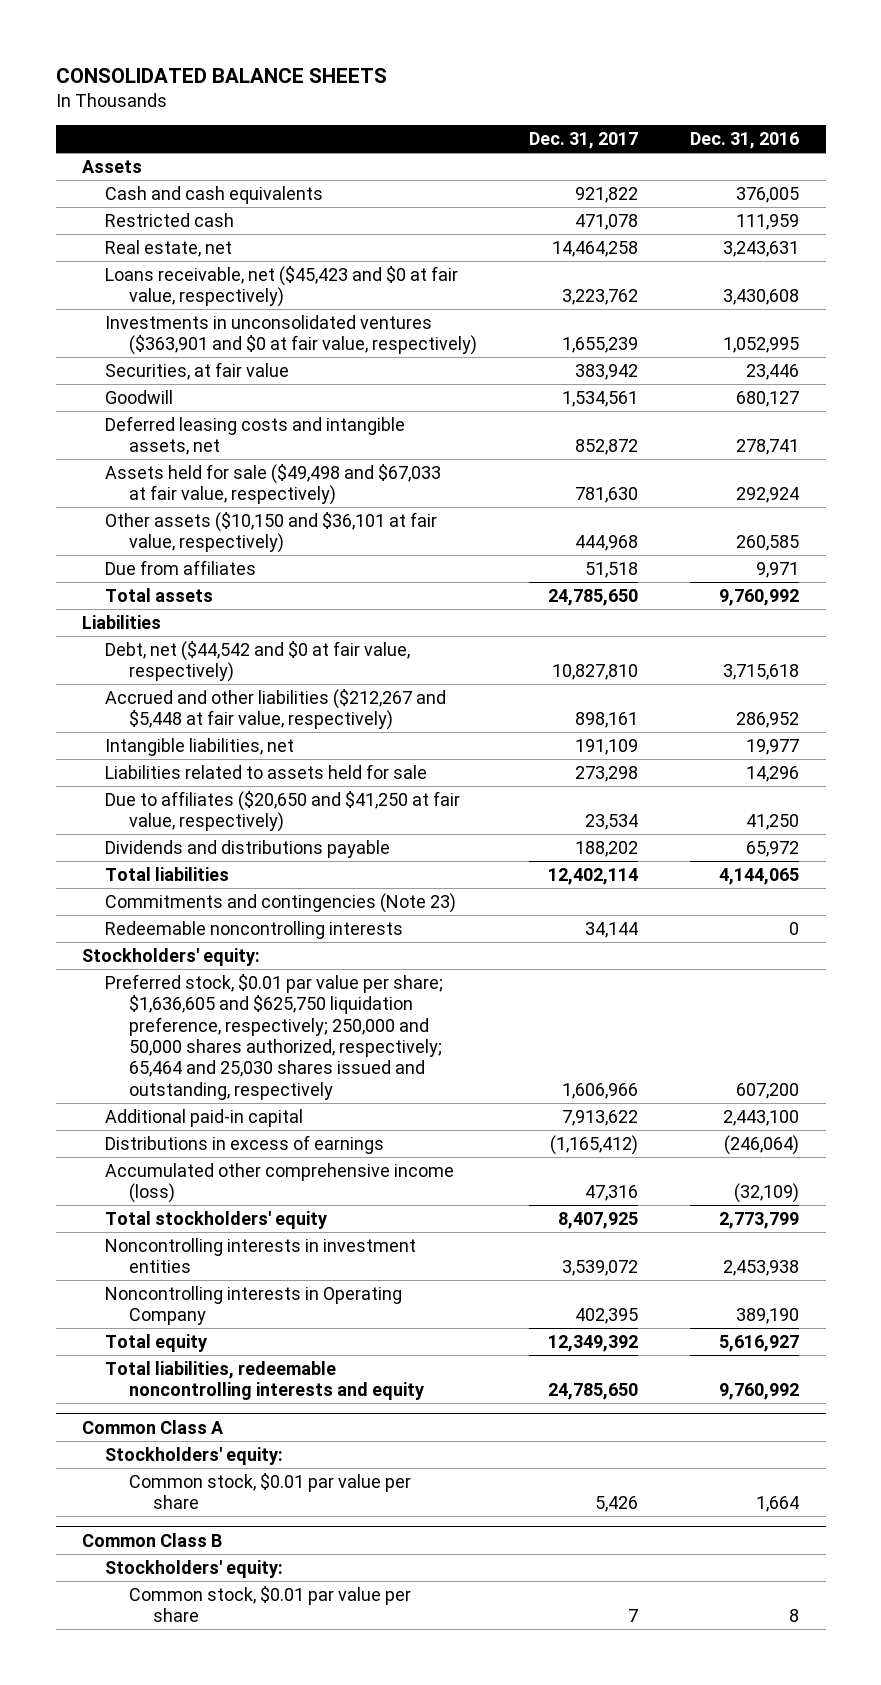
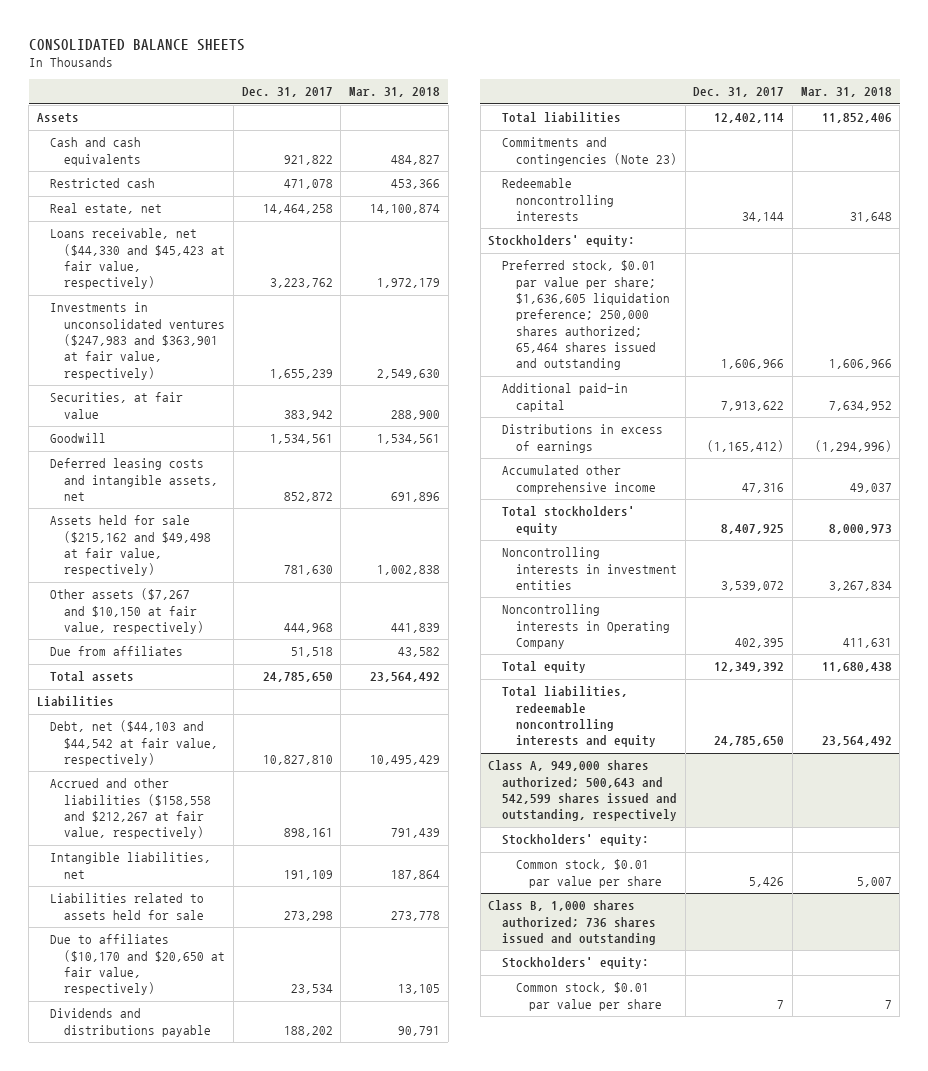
- | Dec. 31, 2017 | Dec. 31, 2016
+ | Dec. 31, 2017 | Mar. 31, 2018
- Loans receivable, net ($45,423 and $0 at fair value, respectively) | 3,223,762 | 3,430,608
- Investments in unconsolidated ventures ($363,901 and $0 at fair value, respectively) | 1,655,239 | 1,052,995
+ Loans receivable, net ($44,330 and $45,423 at fair value, respectively) | 3,223,762 | 1,972,179
+ Investments in unconsolidated ventures ($247,983 and $363,901 at fair value, respectively) | 1,655,239 | 2,549,630
- Assets held for sale ($49,498 and $67,033 at fair value, respectively) | 781,630 | 292,924
- Other assets ($10,150 and $36,101 at fair value, respectively) | 444,968 | 260,585
+ Assets held for sale ($215,162 and $49,498 at fair value, respectively) | 781,630 | 1,002,838
+ Other assets ($7,267 and $10,150 at fair value, respectively) | 444,968 | 441,839
- Debt, net ($44,542 and $0 at fair value, respectively) | 10,827,810 | 3,715,618
- Accrued and other liabilities ($212,267 and $5,448 at fair value, respectively) | 898,161 | 286,952
+ Debt, net ($44,103 and $44,542 at fair value, respectively) | 10,827,810 | 10,495,429
+ Accrued and other liabilities ($158,558 and $212,267 at fair value, respectively) | 898,161 | 791,439
- Due to affiliates ($20,650 and $41,250 at fair value, respectively) | 23,534 | 41,250
+ Due to affiliates ($10,170 and $20,650 at fair value, respectively) | 23,534 | 13,105
- Preferred stock, $0.01 par value per share; $1,636,605 and $625,750 liquidation preference, respectively; 250,000 and 50,000 shares authorized, respectively; 65,464 and 25,030 shares issued and outstanding, respectively | 1,606,966 | 607,200
+ Preferred stock, $0.01 par value per share; $1,636,605 liquidation preference; 250,000 shares authorized; 65,464 shares issued and outstanding | 1,606,966 | 1,606,966
- Accumulated other comprehensive income (loss) | 47,316 | (32,109)
+ Accumulated other comprehensive income | 47,316 | 49,037
- Common Class A
+ Class A, 949,000 shares authorized; 500,643 and 542,599 shares issued and outstanding, respectively
- Common Class B
+ Class B, 1,000 shares authorized; 736 shares issued and outstanding

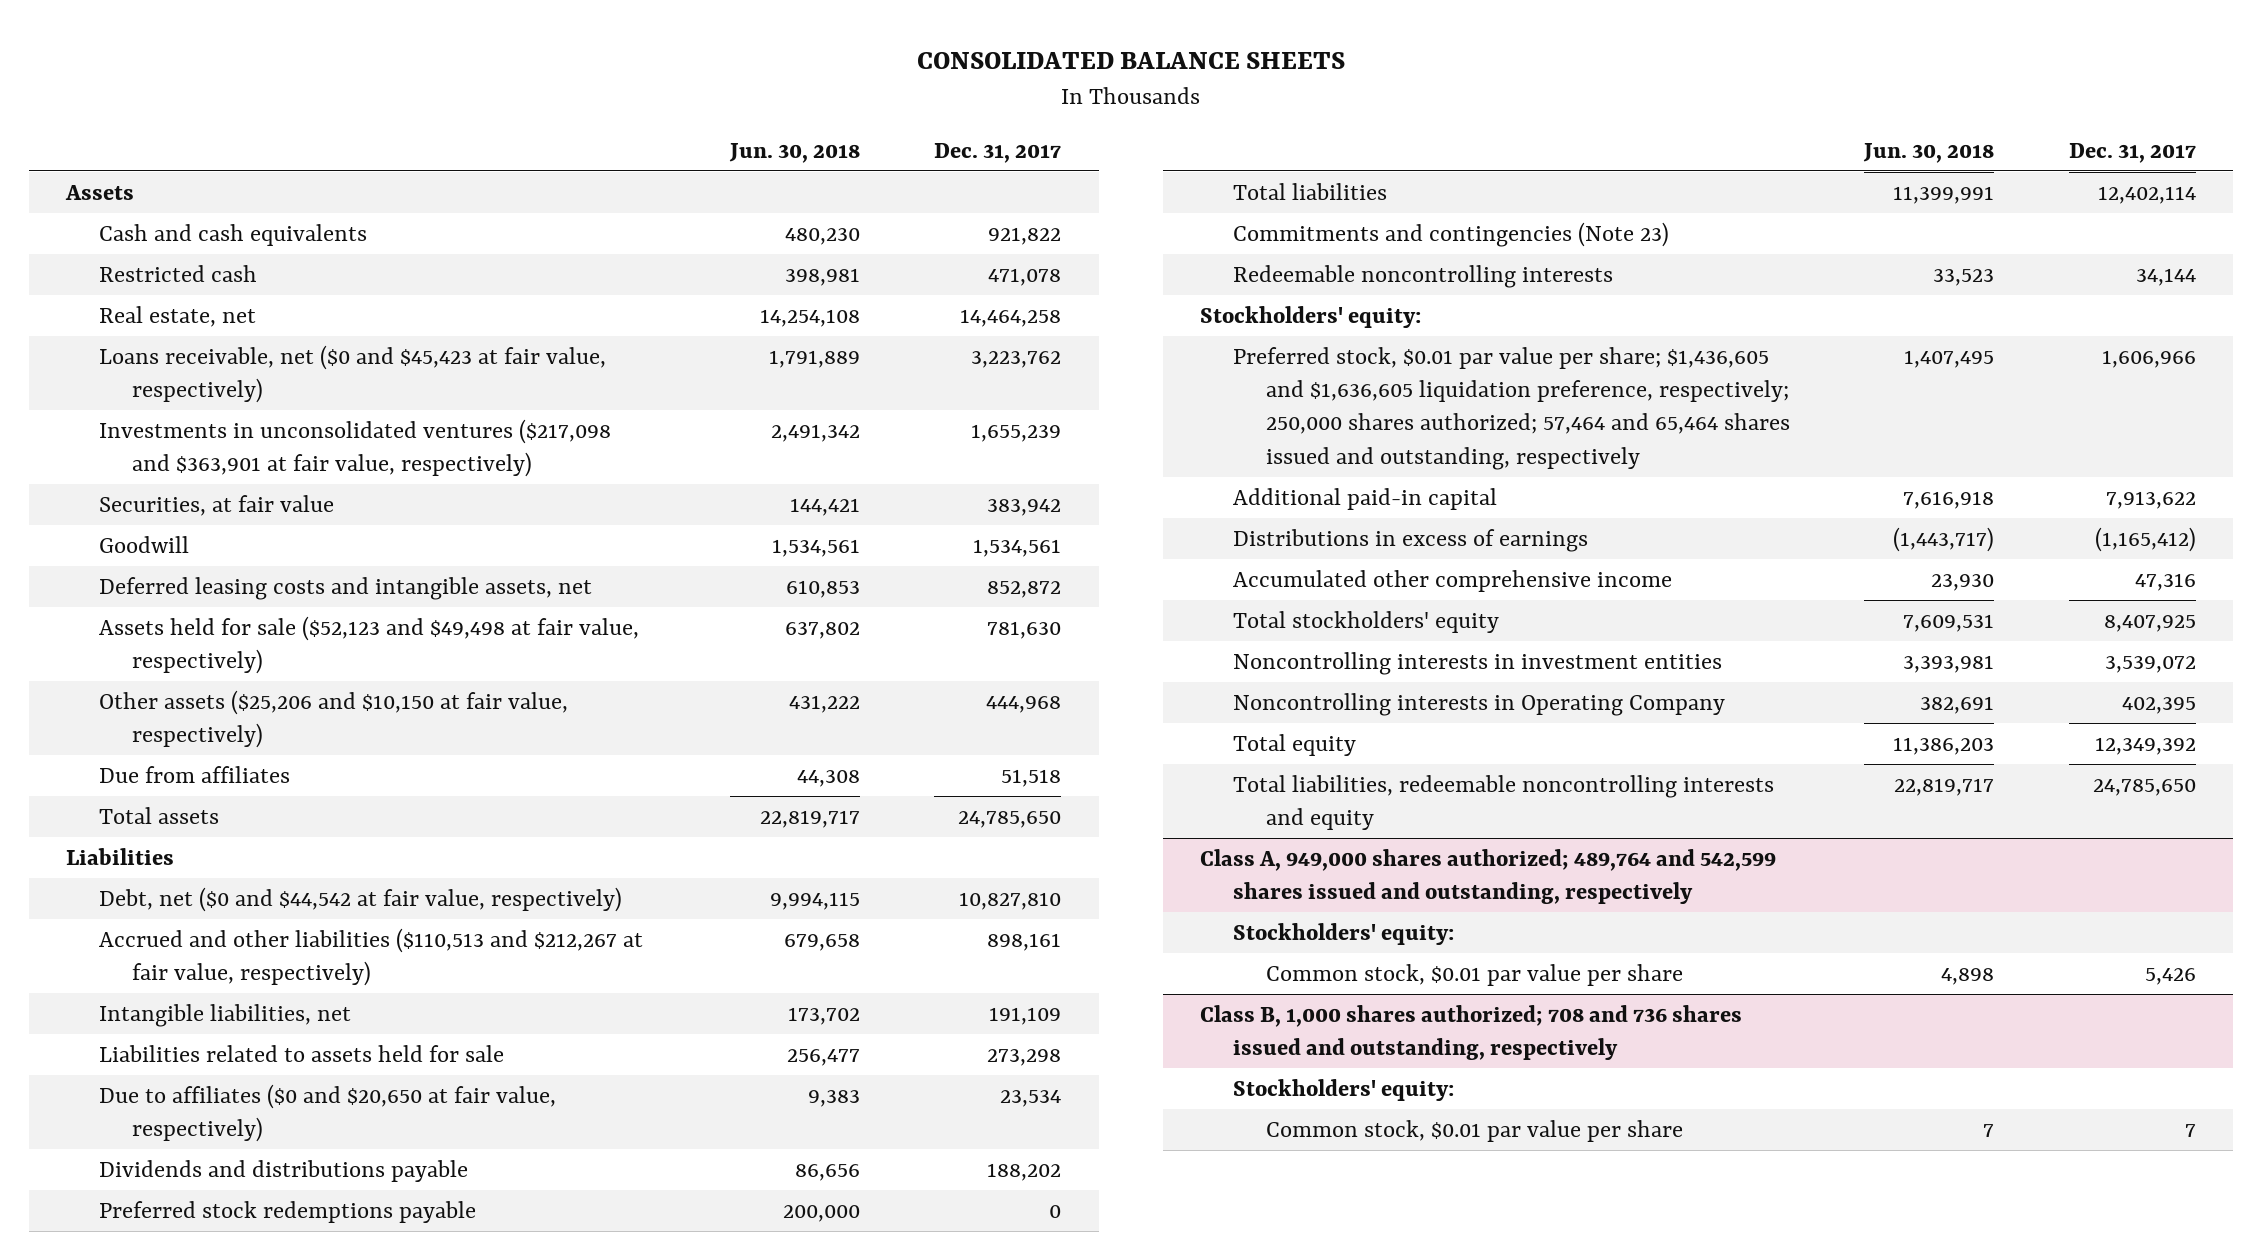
- | Dec. 31, 2017 | Mar. 31, 2018
+ | Jun. 30, 2018 | Dec. 31, 2017
- Loans receivable, net ($44,330 and $45,423 at fair value, respectively) | 3,223,762 | 1,972,179
- Investments in unconsolidated ventures ($247,983 and $363,901 at fair value, respectively) | 1,655,239 | 2,549,630
+ Loans receivable, net ($0 and $45,423 at fair value, respectively) | 1,791,889 | 3,223,762
+ Investments in unconsolidated ventures ($217,098 and $363,901 at fair value, respectively) | 2,491,342 | 1,655,239
- Assets held for sale ($215,162 and $49,498 at fair value, respectively) | 781,630 | 1,002,838
- Other assets ($7,267 and $10,150 at fair value, respectively) | 444,968 | 441,839
+ Assets held for sale ($52,123 and $49,498 at fair value, respectively) | 637,802 | 781,630
+ Other assets ($25,206 and $10,150 at fair value, respectively) | 431,222 | 444,968
- Debt, net ($44,103 and $44,542 at fair value, respectively) | 10,827,810 | 10,495,429
- Accrued and other liabilities ($158,558 and $212,267 at fair value, respectively) | 898,161 | 791,439
+ Debt, net ($0 and $44,542 at fair value, respectively) | 9,994,115 | 10,827,810
+ Accrued and other liabilities ($110,513 and $212,267 at fair value, respectively) | 679,658 | 898,161
- Due to affiliates ($10,170 and $20,650 at fair value, respectively) | 23,534 | 13,105
+ Due to affiliates ($0 and $20,650 at fair value, respectively) | 9,383 | 23,534
+ Preferred stock redemptions payable | 200,000 | 0
- Preferred stock, $0.01 par value per share; $1,636,605 liquidation preference; 250,000 shares authorized; 65,464 shares issued and outstanding | 1,606,966 | 1,606,966
+ Preferred stock, $0.01 par value per share; $1,436,605 and $1,636,605 liquidation preference, respectively; 250,000 shares authorized; 57,464 and 65,464 shares issued and outstanding, respectively | 1,407,495 | 1,606,966
- Class A, 949,000 shares authorized; 500,643 and 542,599 shares issued and outstanding, respectively
+ Class A, 949,000 shares authorized; 489,764 and 542,599 shares issued and outstanding, respectively
- Class B, 1,000 shares authorized; 736 shares issued and outstanding
+ Class B, 1,000 shares authorized; 708 and 736 shares issued and outstanding, respectively

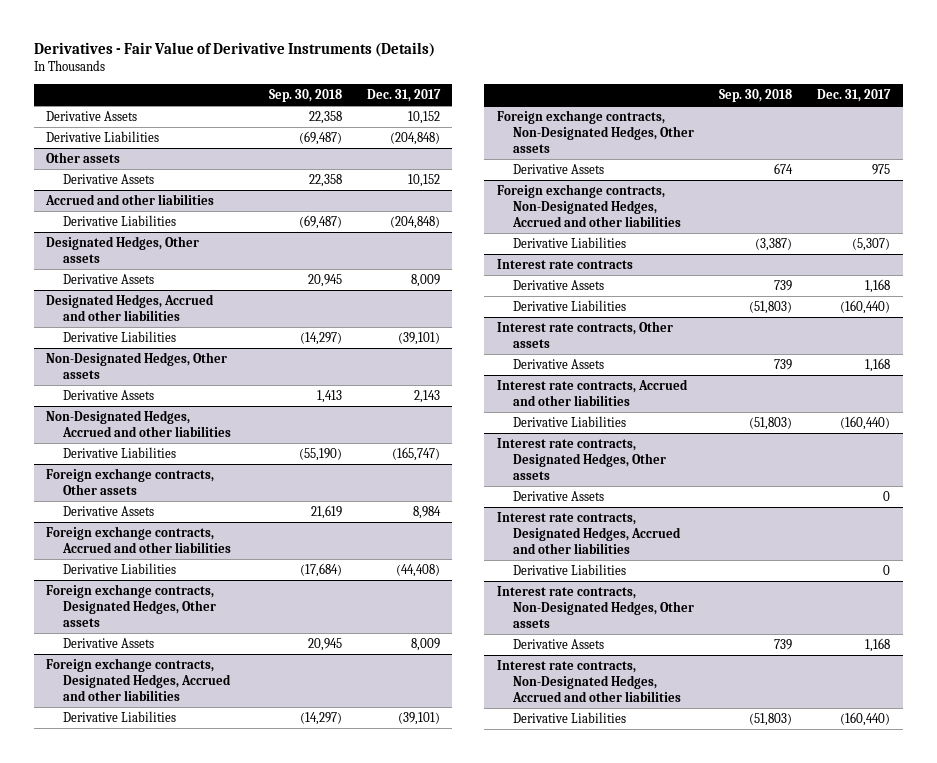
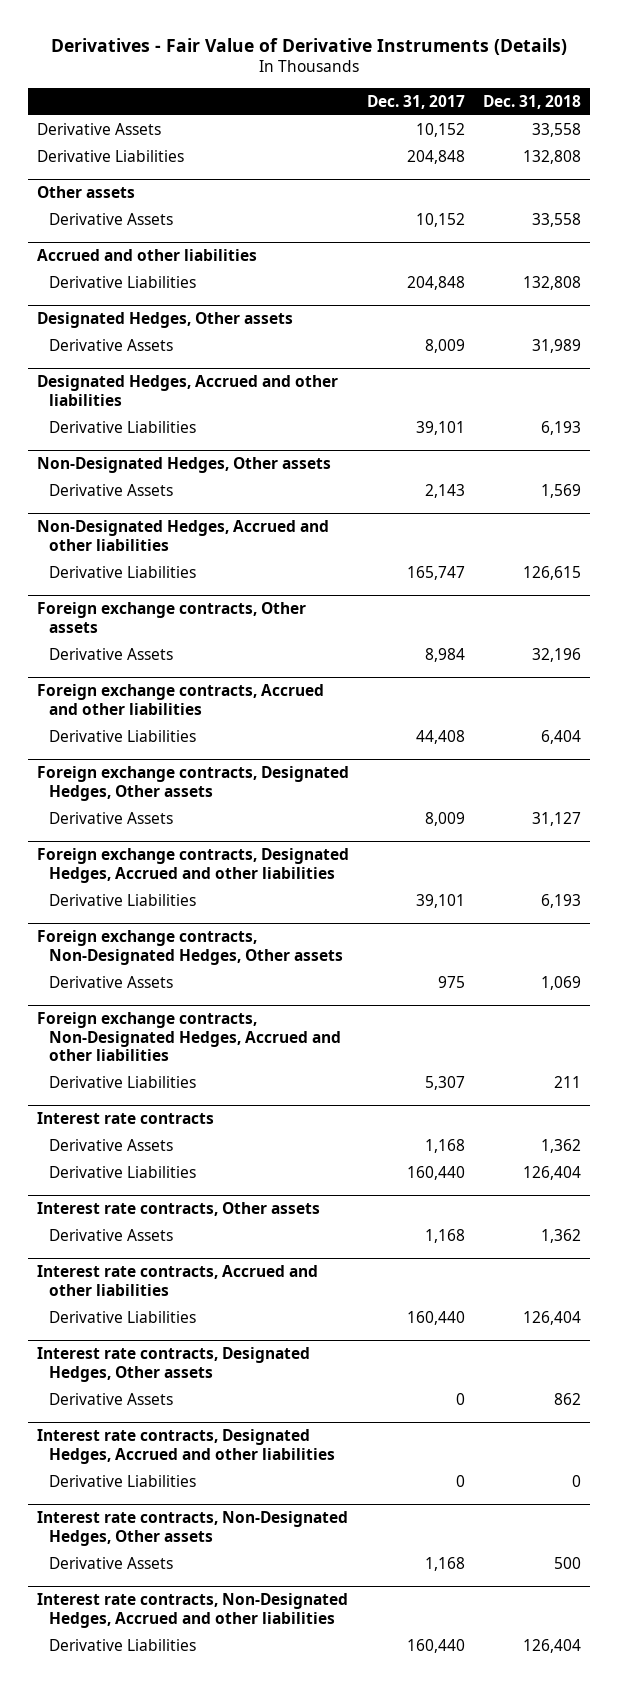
- | Sep. 30, 2018 | Dec. 31, 2017
+ | Dec. 31, 2017 | Dec. 31, 2018
- Derivative Liabilities | (69,487) | (204,848)
+ Derivative Liabilities | 204,848 | 132,808
@ Accrued and other liabilities
- Derivative Liabilities | (69,487) | (204,848)
+ Derivative Liabilities | 204,848 | 132,808
@ Designated Hedges, Accrued and other liabilities
- Derivative Liabilities | (14,297) | (39,101)
+ Derivative Liabilities | 39,101 | 6,193
@ Non-Designated Hedges, Accrued and other liabilities
- Derivative Liabilities | (55,190) | (165,747)
+ Derivative Liabilities | 165,747 | 126,615
@ Foreign exchange contracts, Accrued and other liabilities
- Derivative Liabilities | (17,684) | (44,408)
+ Derivative Liabilities | 44,408 | 6,404
@ Foreign exchange contracts, Designated Hedges, Accrued and other liabilities
- Derivative Liabilities | (14,297) | (39,101)
+ Derivative Liabilities | 39,101 | 6,193
@ Foreign exchange contracts, Non-Designated Hedges, Accrued and other liabilities
- Derivative Liabilities | (3,387) | (5,307)
+ Derivative Liabilities | 5,307 | 211
@ Interest rate contracts
- Derivative Liabilities | (51,803) | (160,440)
+ Derivative Liabilities | 160,440 | 126,404
@ Interest rate contracts, Accrued and other liabilities
- Derivative Liabilities | (51,803) | (160,440)
+ Derivative Liabilities | 160,440 | 126,404
@ Interest rate contracts, Non-Designated Hedges, Accrued and other liabilities
- Derivative Liabilities | (51,803) | (160,440)
+ Derivative Liabilities | 160,440 | 126,404

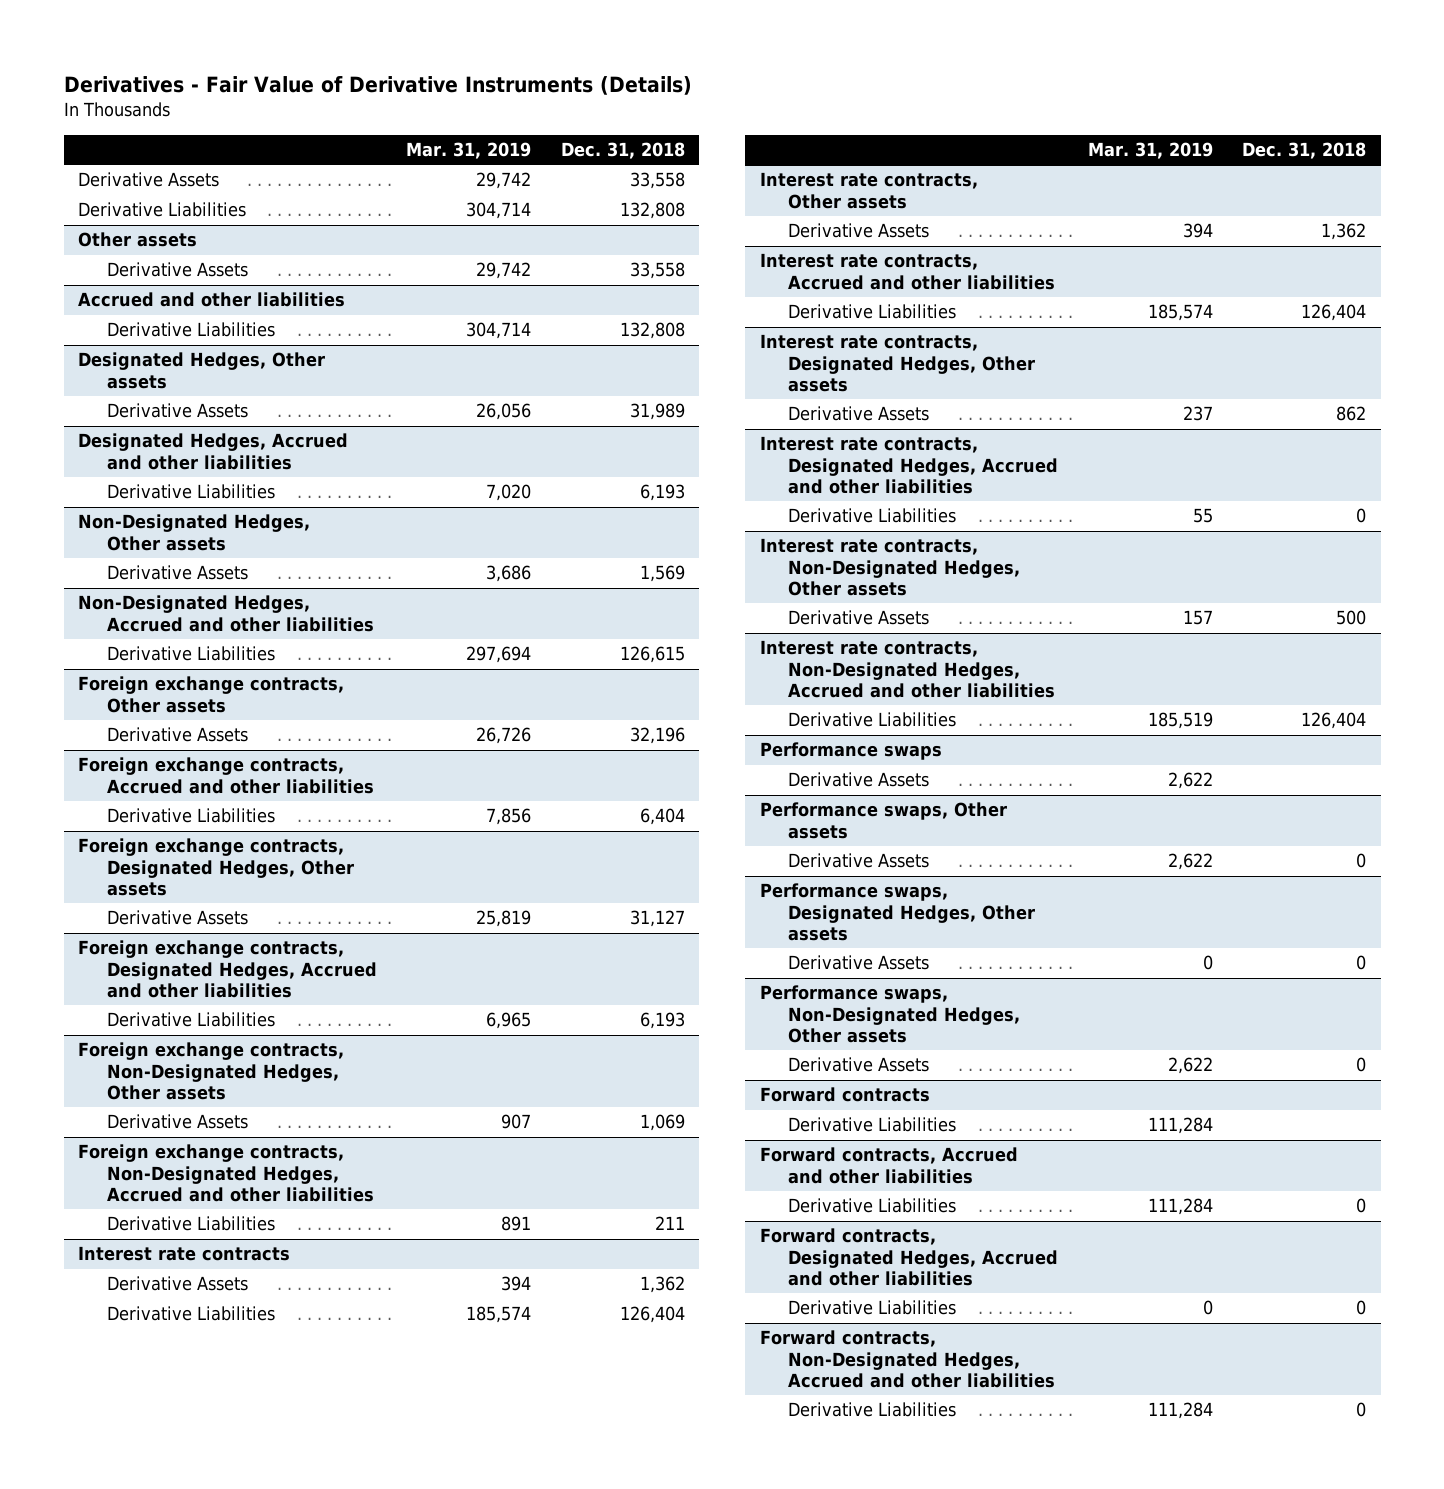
- | Dec. 31, 2017 | Dec. 31, 2018
+ | Mar. 31, 2019 | Dec. 31, 2018
+ Performance swaps
+ Derivative Assets | 2,622 |
+ Performance swaps, Other assets
+ Derivative Assets | 2,622 | 0
+ Performance swaps, Designated Hedges, Other assets
+ Derivative Assets | 0 | 0
+ Performance swaps, Non-Designated Hedges, Other assets
+ Derivative Assets | 2,622 | 0
+ Forward contracts
+ Derivative Liabilities | 111,284 |
+ Forward contracts, Accrued and other liabilities
+ Derivative Liabilities | 111,284 | 0
+ Forward contracts, Designated Hedges, Accrued and other liabilities
+ Derivative Liabilities | 0 | 0
+ Forward contracts, Non-Designated Hedges, Accrued and other liabilities
+ Derivative Liabilities | 111,284 | 0

